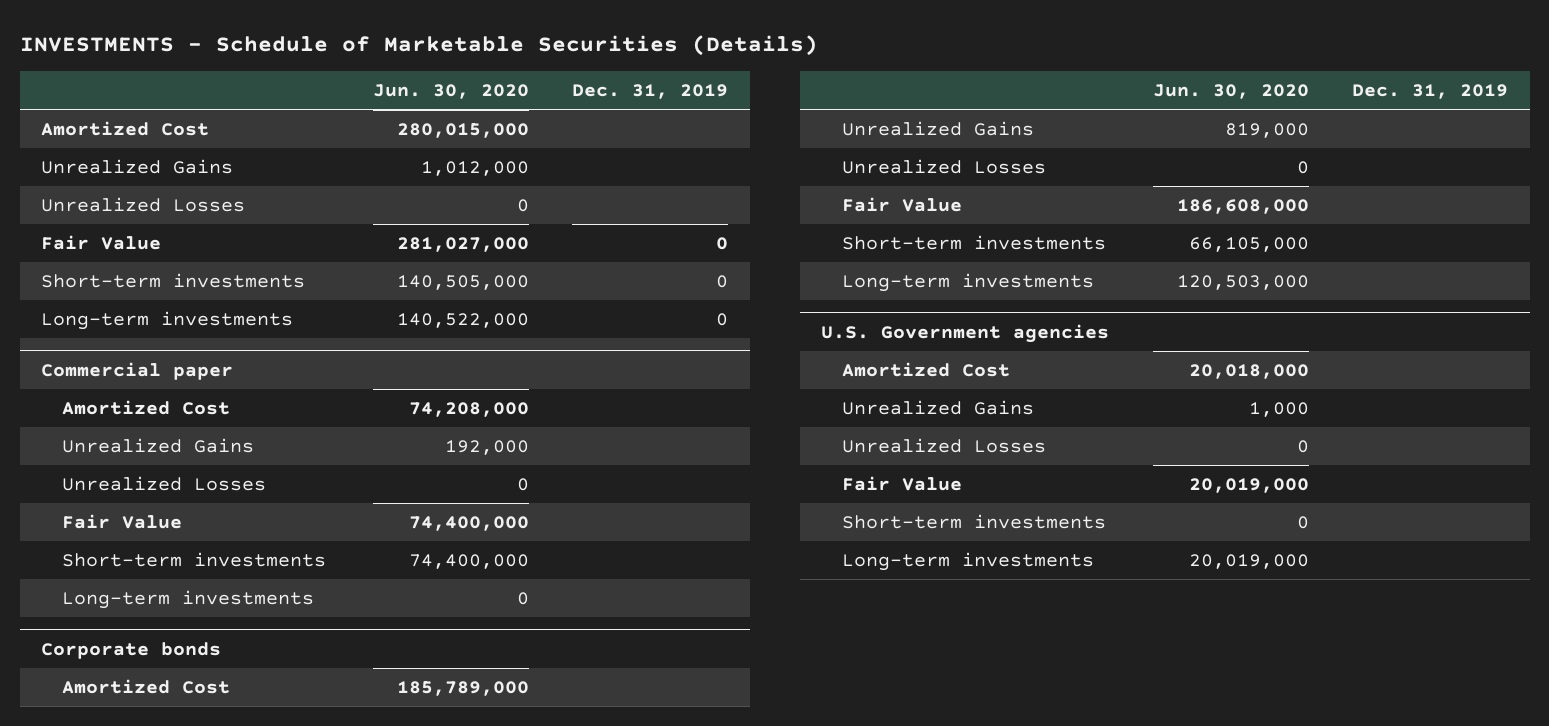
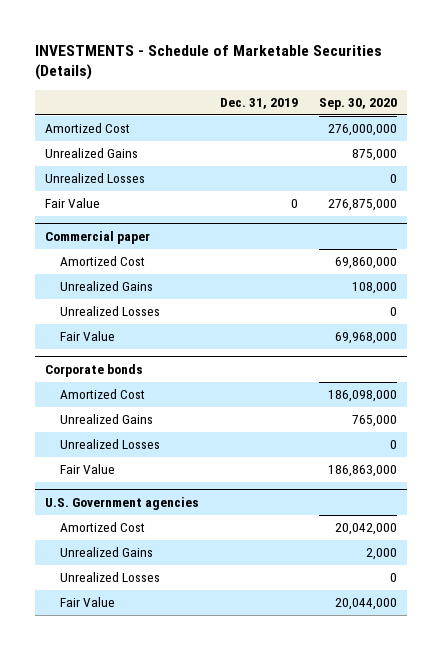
- | Jun. 30, 2020 | Dec. 31, 2019
+ | Dec. 31, 2019 | Sep. 30, 2020
- Short-term investments | 140,505,000 | 0
- Long-term investments | 140,522,000 | 0
@ Commercial paper
- Short-term investments | 74,400,000 |
- Long-term investments | 0 |
@ Corporate bonds
- Short-term investments | 66,105,000 |
- Long-term investments | 120,503,000 |
@ U.S. Government agencies
- Short-term investments | 0 |
- Long-term investments | 20,019,000 |

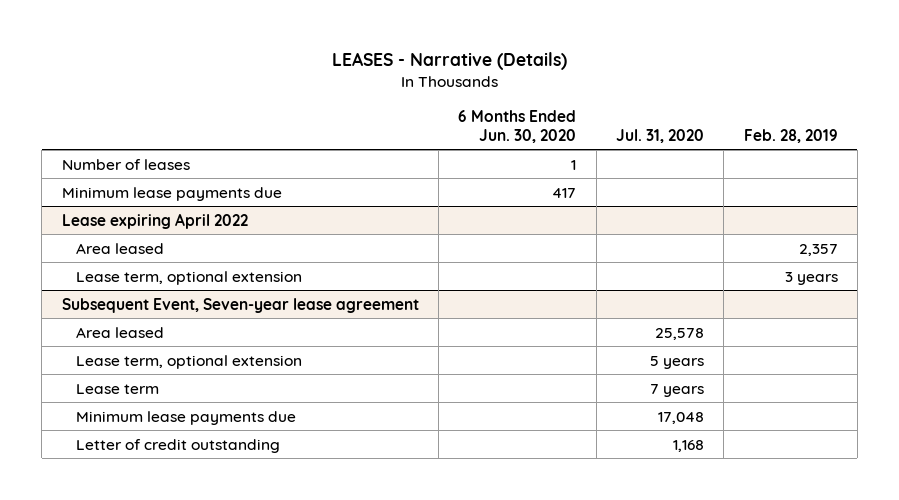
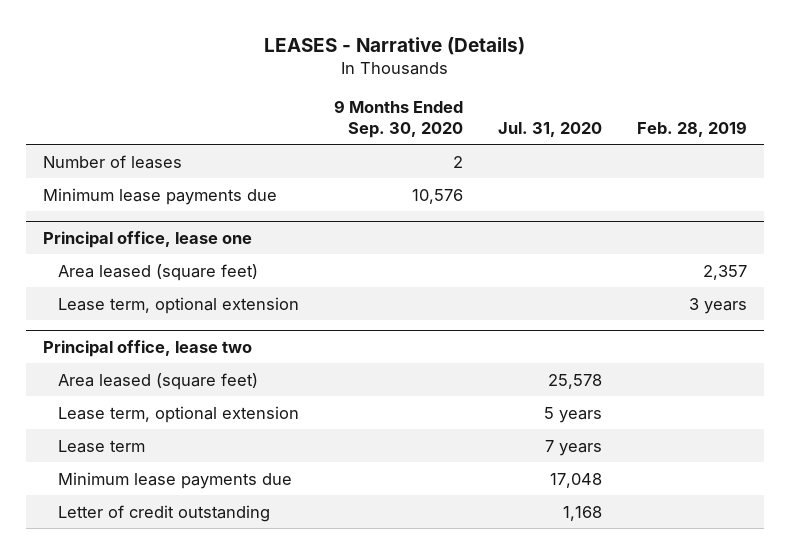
- | 6 Months Ended Jun. 30, 2020 | Jul. 31, 2020 | Feb. 28, 2019
+ | 9 Months Ended Sep. 30, 2020 | Jul. 31, 2020 | Feb. 28, 2019
- Lease expiring April 2022
- Area leased | | | 2,357
+ Principal office, lease one
+ Area leased (square feet) | | | 2,357
- Subsequent Event, Seven-year lease agreement
- Area leased | | 25,578 |
+ Principal office, lease two
+ Area leased (square feet) | | 25,578 |

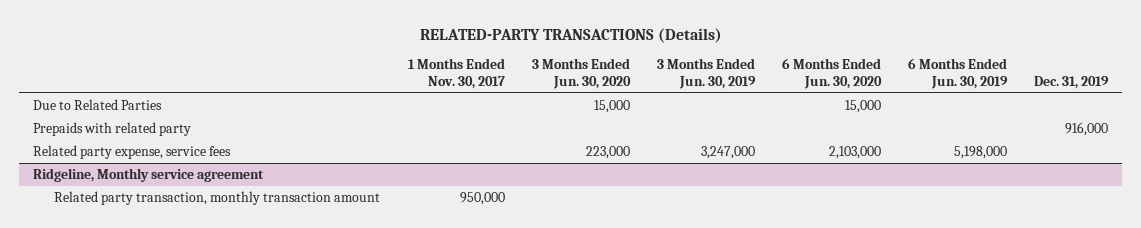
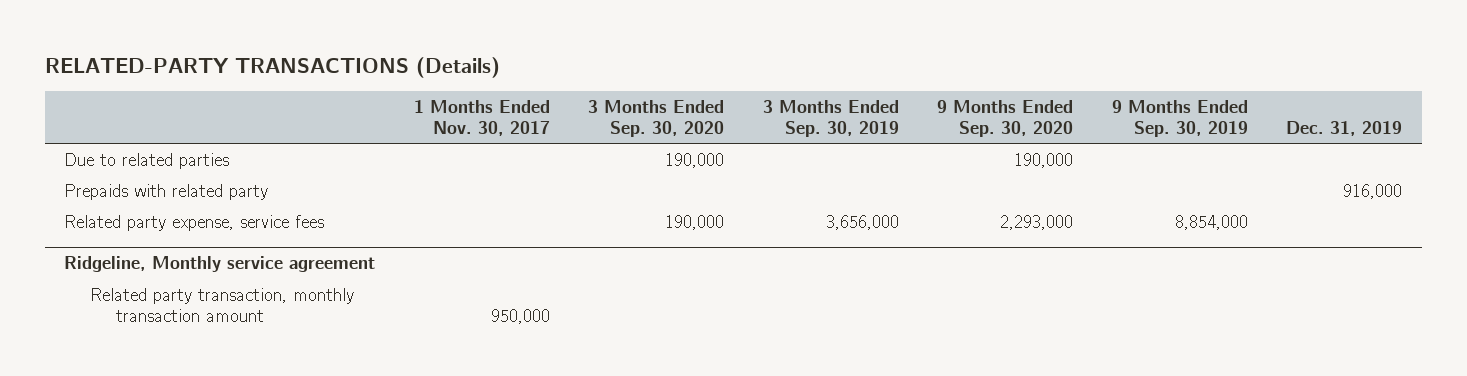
- | 1 Months Ended Nov. 30, 2017 | 3 Months Ended Jun. 30, 2020 | 3 Months Ended Jun. 30, 2019 | 6 Months Ended Jun. 30, 2020 | 6 Months Ended Jun. 30, 2019 | Dec. 31, 2019
+ | 1 Months Ended Nov. 30, 2017 | 3 Months Ended Sep. 30, 2020 | 3 Months Ended Sep. 30, 2019 | 9 Months Ended Sep. 30, 2020 | 9 Months Ended Sep. 30, 2019 | Dec. 31, 2019
- Due to Related Parties | | 15,000 | | 15,000 | |
+ Due to related parties | | 190,000 | | 190,000 | |

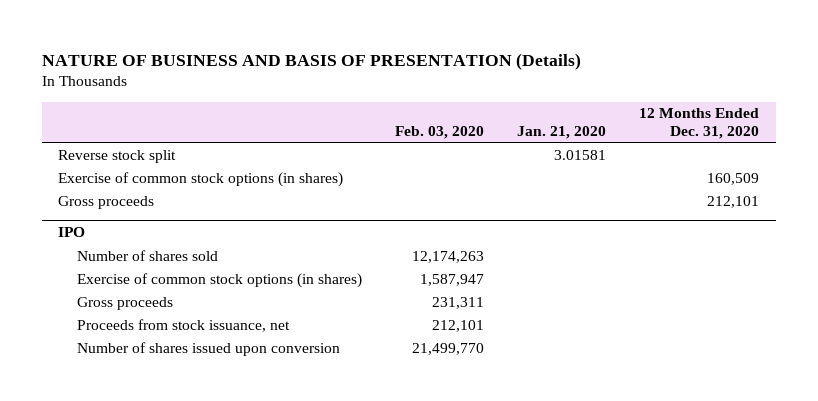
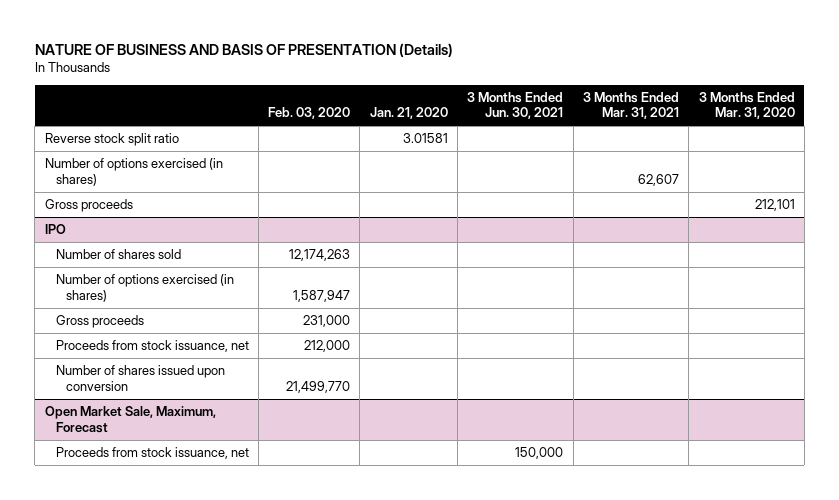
- | Feb. 03, 2020 | Jan. 21, 2020 | 12 Months Ended Dec. 31, 2020
+ | Feb. 03, 2020 | Jan. 21, 2020 | 3 Months Ended Jun. 30, 2021 | 3 Months Ended Mar. 31, 2021 | 3 Months Ended Mar. 31, 2020
- Reverse stock split | | 3.01581 |
- Exercise of common stock options (in shares) | | | 160,509
+ Reverse stock split ratio | | 3.01581 | | |
+ Number of options exercised (in shares) | | | | 62,607 |
@ IPO
- Exercise of common stock options (in shares) | 1,587,947 | |
- Gross proceeds | 231,311 | |
- Proceeds from stock issuance, net | 212,101 | |
+ Number of options exercised (in shares) | 1,587,947 | | | |
+ Gross proceeds | 231,000 | | | |
+ Proceeds from stock issuance, net | 212,000 | | | |
+ Open Market Sale, Maximum, Forecast
+ Proceeds from stock issuance, net | | | 150,000 | |

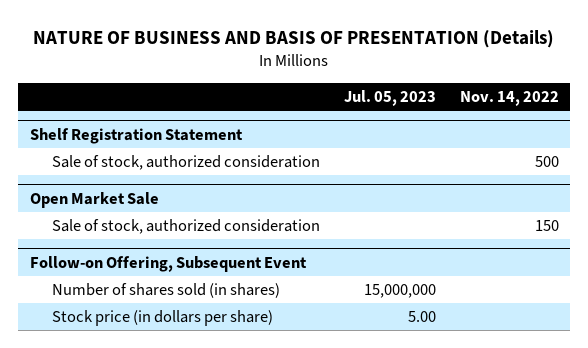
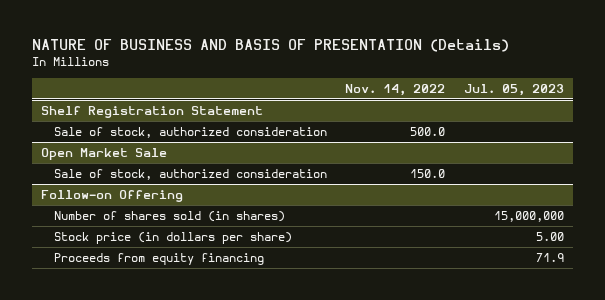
- | Jul. 05, 2023 | Nov. 14, 2022
+ | Nov. 14, 2022 | Jul. 05, 2023
@ Shelf Registration Statement
- Sale of stock, authorized consideration | | 500
+ Sale of stock, authorized consideration | 500.0 |
@ Open Market Sale
- Sale of stock, authorized consideration | | 150
- Follow-on Offering, Subsequent Event
@ Open Market Sale
+ Sale of stock, authorized consideration | 150.0 |
+ Follow-on Offering
+ Proceeds from equity financing | | 71.9

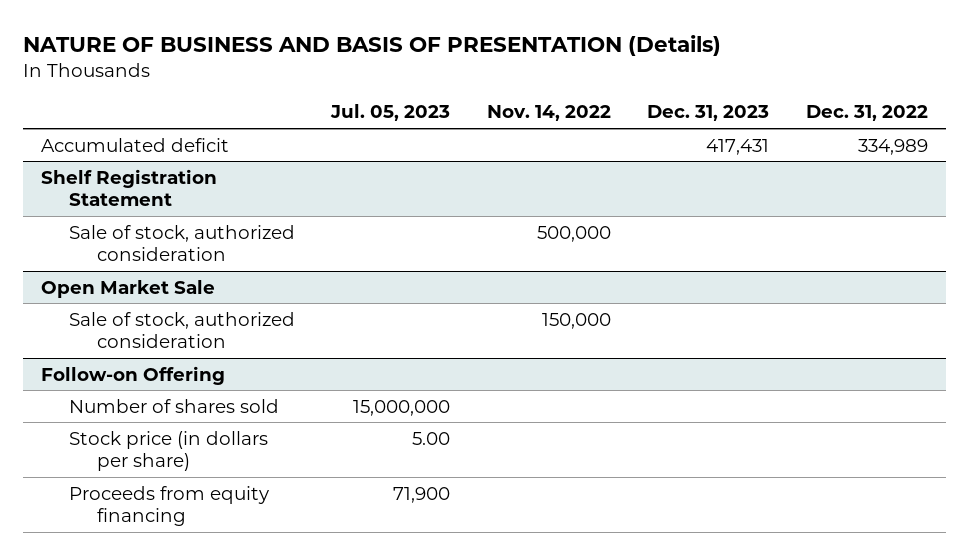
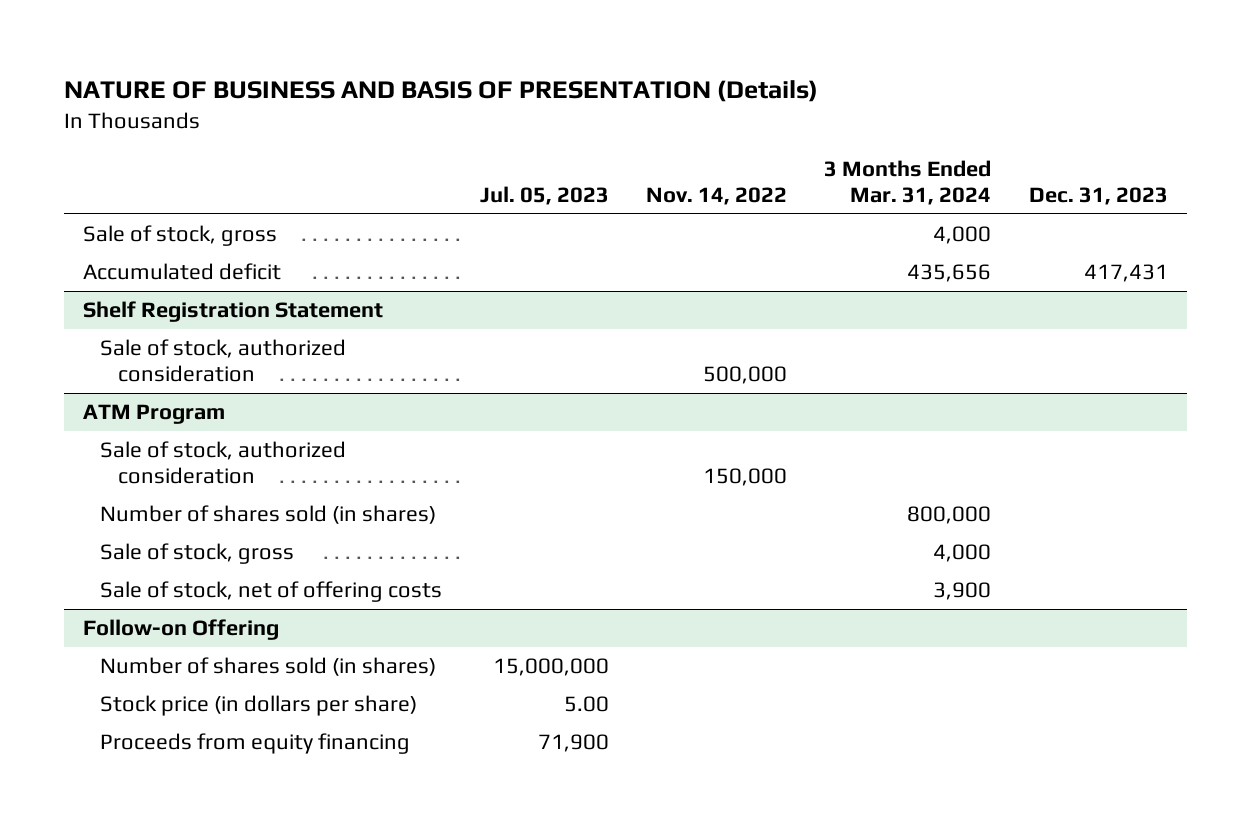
- | Jul. 05, 2023 | Nov. 14, 2022 | Dec. 31, 2023 | Dec. 31, 2022
+ | Jul. 05, 2023 | Nov. 14, 2022 | 3 Months Ended Mar. 31, 2024 | Dec. 31, 2023
+ Sale of stock, gross | | | 4,000 |
- Open Market Sale
+ ATM Program
+ Number of shares sold (in shares) | | | 800,000 |
+ Sale of stock, gross | | | 4,000 |
+ Sale of stock, net of offering costs | | | 3,900 |
@ Follow-on Offering
- Number of shares sold | 15,000,000 | | |
+ Number of shares sold (in shares) | 15,000,000 | | |

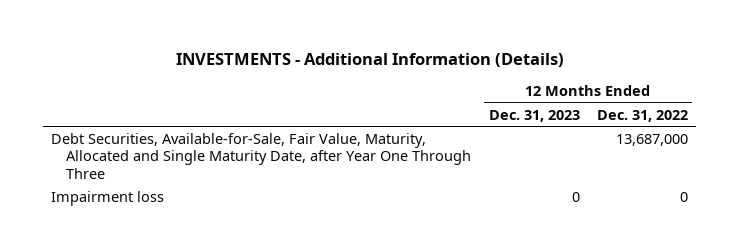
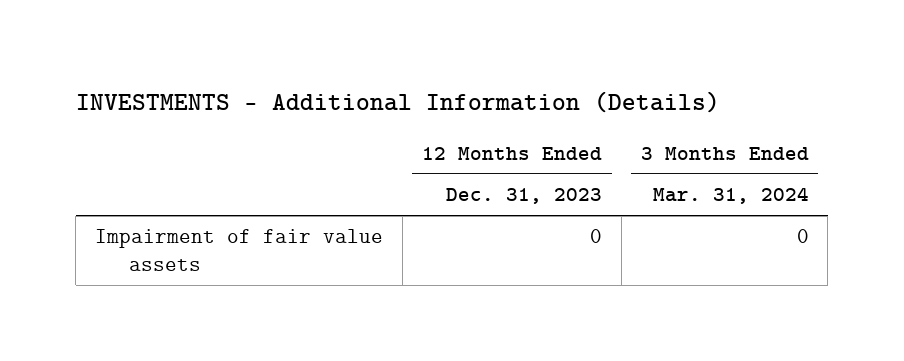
- | 12 Months Ended Dec. 31, 2023 | 12 Months Ended Dec. 31, 2022
+ | 12 Months Ended Dec. 31, 2023 | 3 Months Ended Mar. 31, 2024
- Debt Securities, Available-for-Sale, Fair Value, Maturity, Allocated and Single Maturity Date, after Year One Through Three | | 13,687,000
- Impairment loss | 0 | 0
+ Impairment of fair value assets | 0 | 0

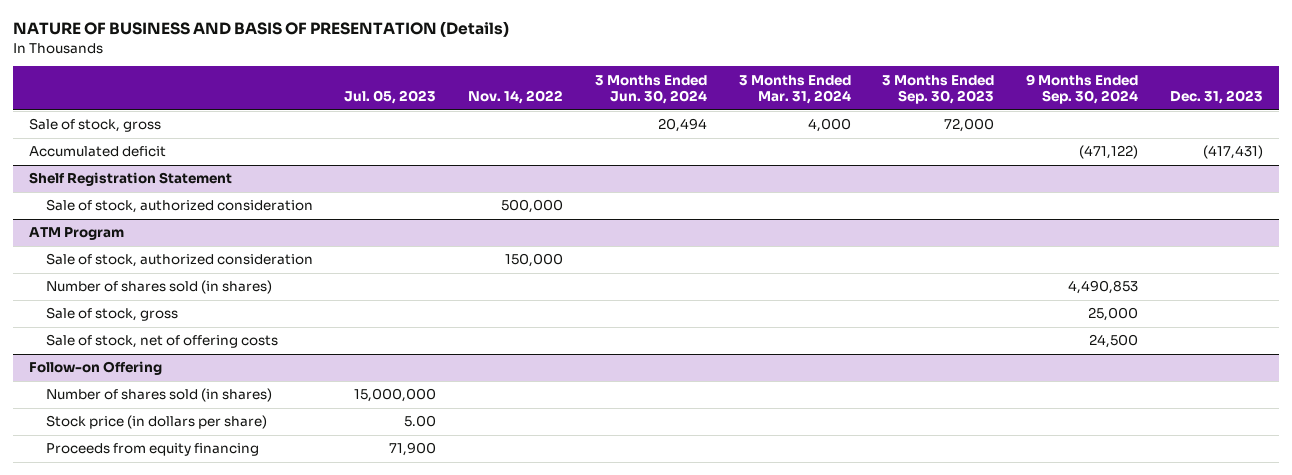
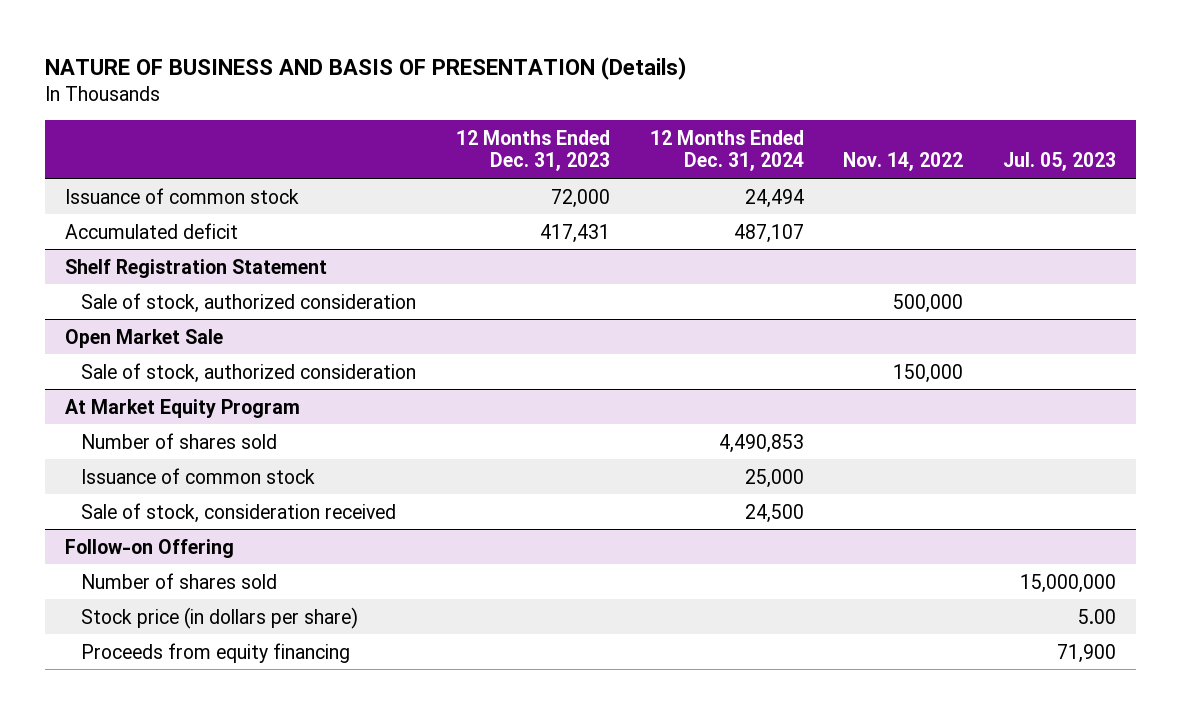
- | Jul. 05, 2023 | Nov. 14, 2022 | 3 Months Ended Jun. 30, 2024 | 3 Months Ended Mar. 31, 2024 | 3 Months Ended Sep. 30, 2023 | 9 Months Ended Sep. 30, 2024 | Dec. 31, 2023
+ | 12 Months Ended Dec. 31, 2023 | 12 Months Ended Dec. 31, 2024 | Nov. 14, 2022 | Jul. 05, 2023
- Sale of stock, gross | | | 20,494 | 4,000 | 72,000 | |
+ Issuance of common stock | 72,000 | 24,494 | |
- ATM Program
- Sale of stock, authorized consideration | | 150,000 | | | | |
- Number of shares sold (in shares) | | | | | | 4,490,853 |
- Sale of stock, gross | | | | | | 25,000 |
- Sale of stock, net of offering costs | | | | | | 24,500 |
+ Open Market Sale
+ Sale of stock, authorized consideration | | | 150,000 |
+ At Market Equity Program
+ Number of shares sold | | 4,490,853 | |
+ Issuance of common stock | | 25,000 | |
+ Sale of stock, consideration received | | 24,500 | |
@ Follow-on Offering
- Number of shares sold (in shares) | 15,000,000 | | | | | |
+ Number of shares sold | | | | 15,000,000

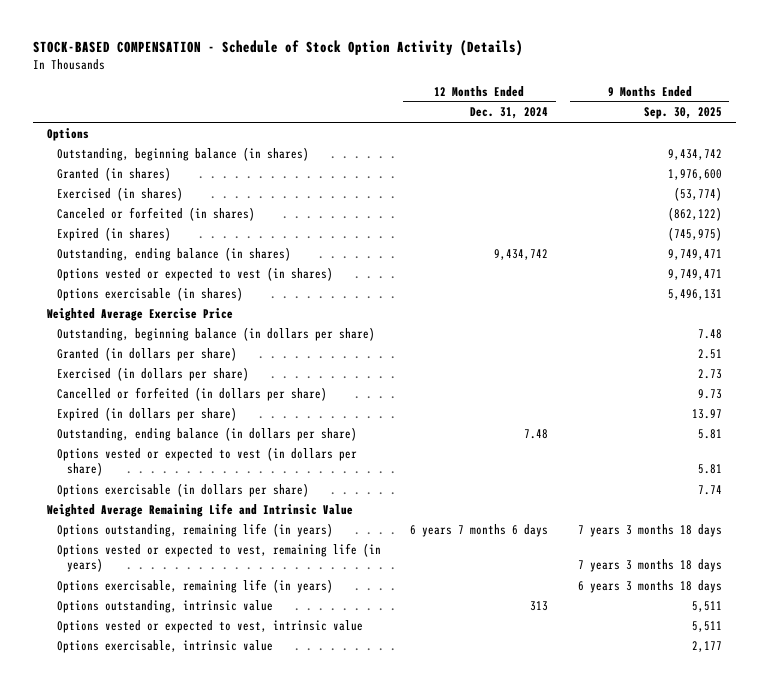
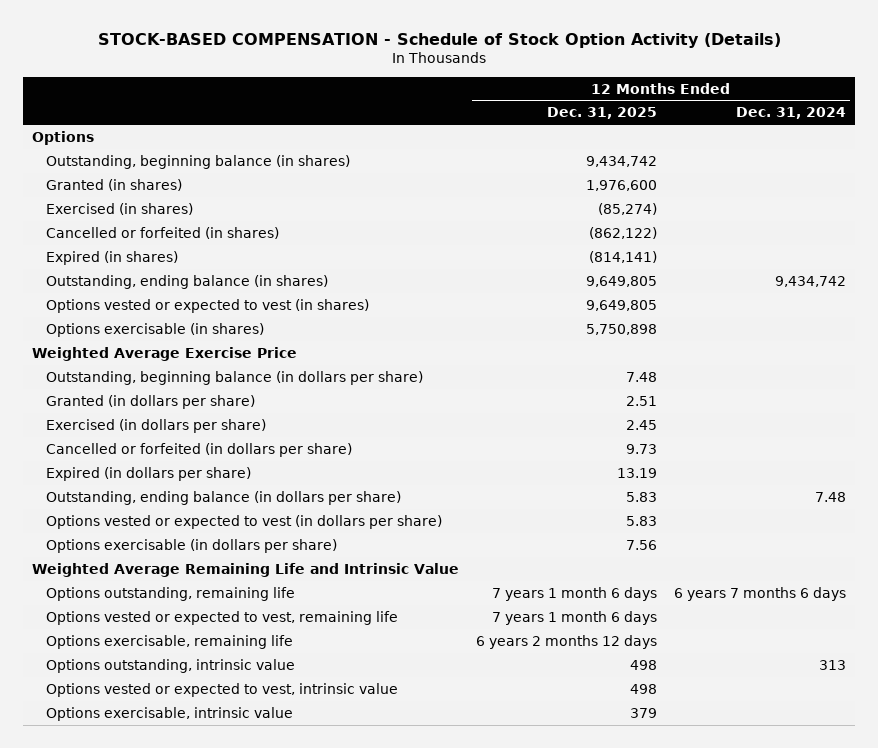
- | 12 Months Ended Dec. 31, 2024 | 9 Months Ended Sep. 30, 2025
+ | 12 Months Ended Dec. 31, 2025 | 12 Months Ended Dec. 31, 2024
- Canceled or forfeited (in shares) | | (862,122)
+ Cancelled or forfeited (in shares) | (862,122) |
- Options outstanding, remaining life (in years) | 6 years 7 months 6 days | 7 years 3 months 18 days
- Options vested or expected to vest, remaining life (in years) | | 7 years 3 months 18 days
- Options exercisable, remaining life (in years) | | 6 years 3 months 18 days
+ Options outstanding, remaining life | 7 years 1 month 6 days | 6 years 7 months 6 days
+ Options vested or expected to vest, remaining life | 7 years 1 month 6 days |
+ Options exercisable, remaining life | 6 years 2 months 12 days |

